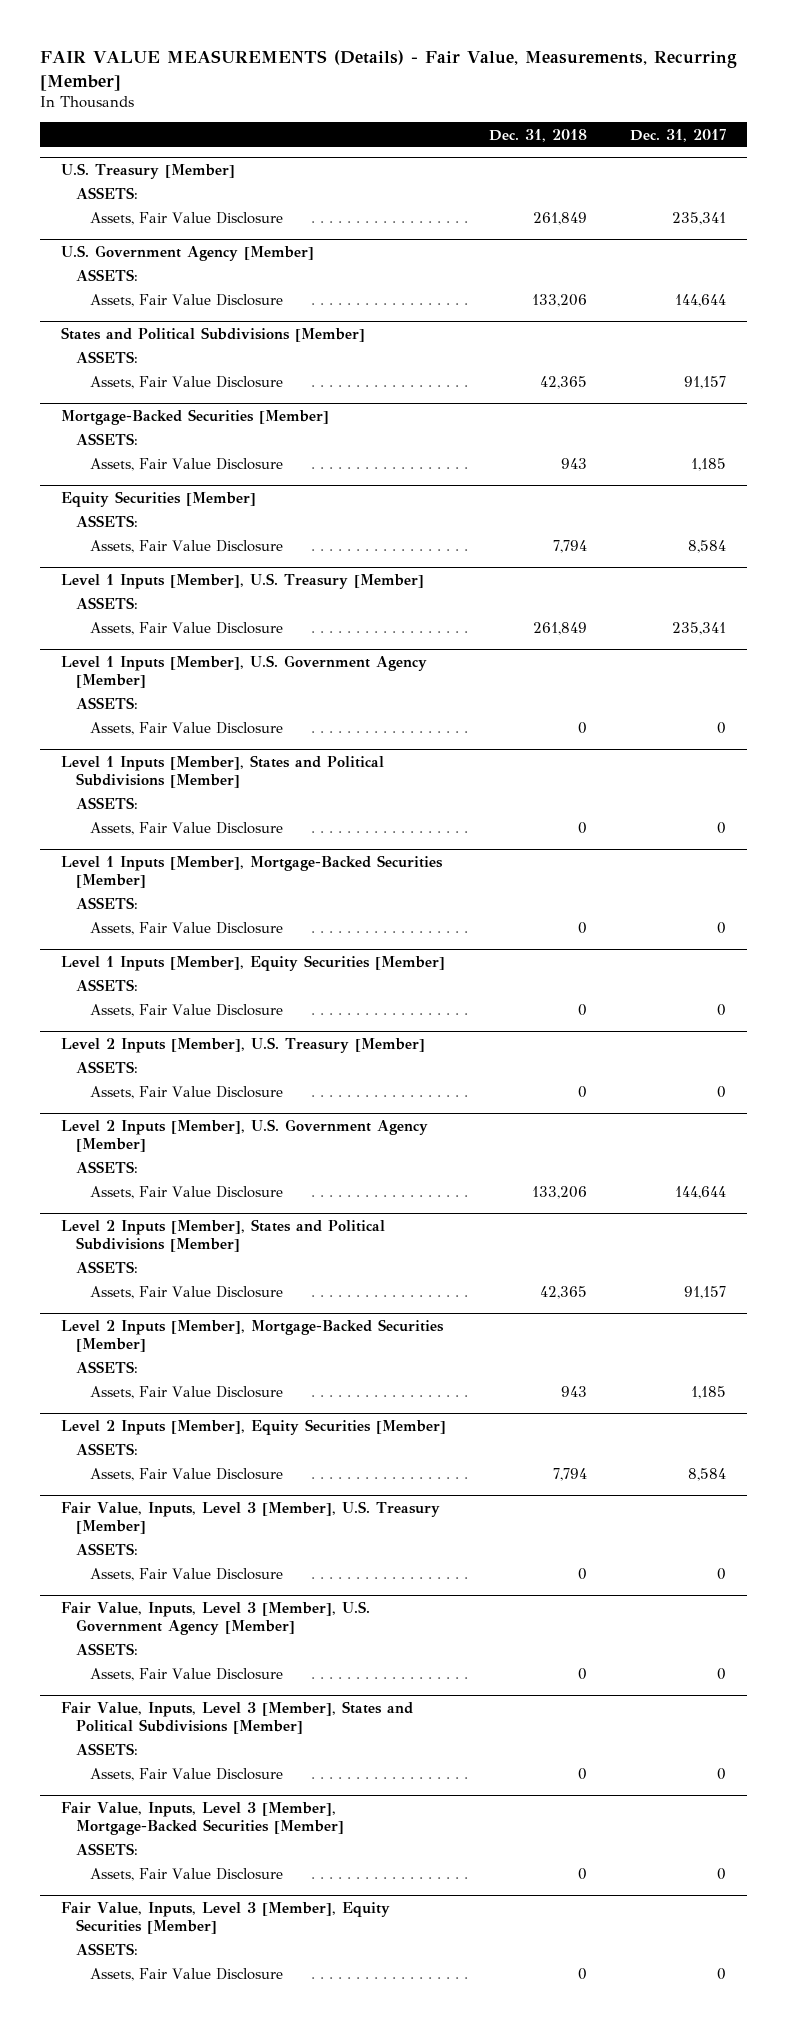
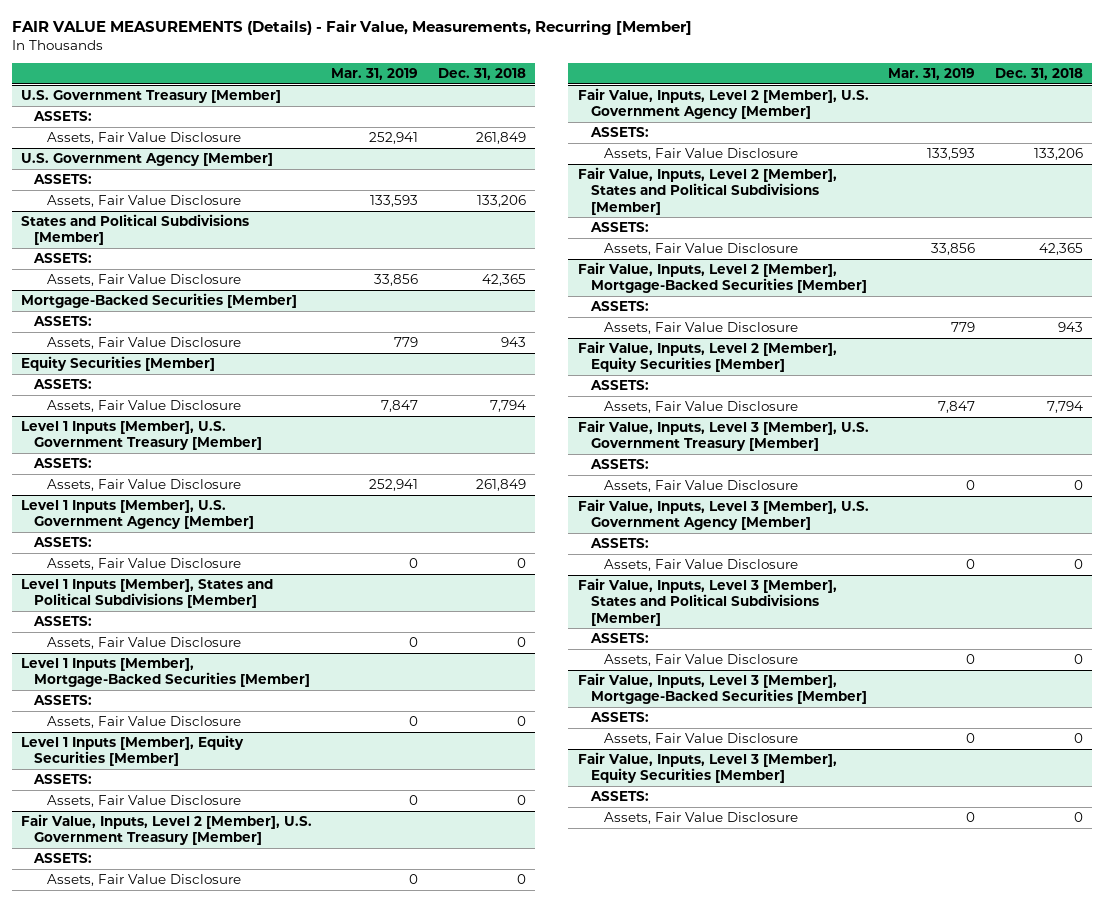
- | Dec. 31, 2018 | Dec. 31, 2017
+ | Mar. 31, 2019 | Dec. 31, 2018
- U.S. Treasury [Member]
+ U.S. Government Treasury [Member]
- Level 1 Inputs [Member], U.S. Treasury [Member]
+ Level 1 Inputs [Member], U.S. Government Treasury [Member]
- Level 2 Inputs [Member], U.S. Treasury [Member]
+ Fair Value, Inputs, Level 2 [Member], U.S. Government Treasury [Member]
- Level 2 Inputs [Member], U.S. Government Agency [Member]
+ Fair Value, Inputs, Level 2 [Member], U.S. Government Agency [Member]
- Level 2 Inputs [Member], States and Political Subdivisions [Member]
+ Fair Value, Inputs, Level 2 [Member], States and Political Subdivisions [Member]
- Level 2 Inputs [Member], Mortgage-Backed Securities [Member]
+ Fair Value, Inputs, Level 2 [Member], Mortgage-Backed Securities [Member]
- Level 2 Inputs [Member], Equity Securities [Member]
+ Fair Value, Inputs, Level 2 [Member], Equity Securities [Member]
- Fair Value, Inputs, Level 3 [Member], U.S. Treasury [Member]
+ Fair Value, Inputs, Level 3 [Member], U.S. Government Treasury [Member]

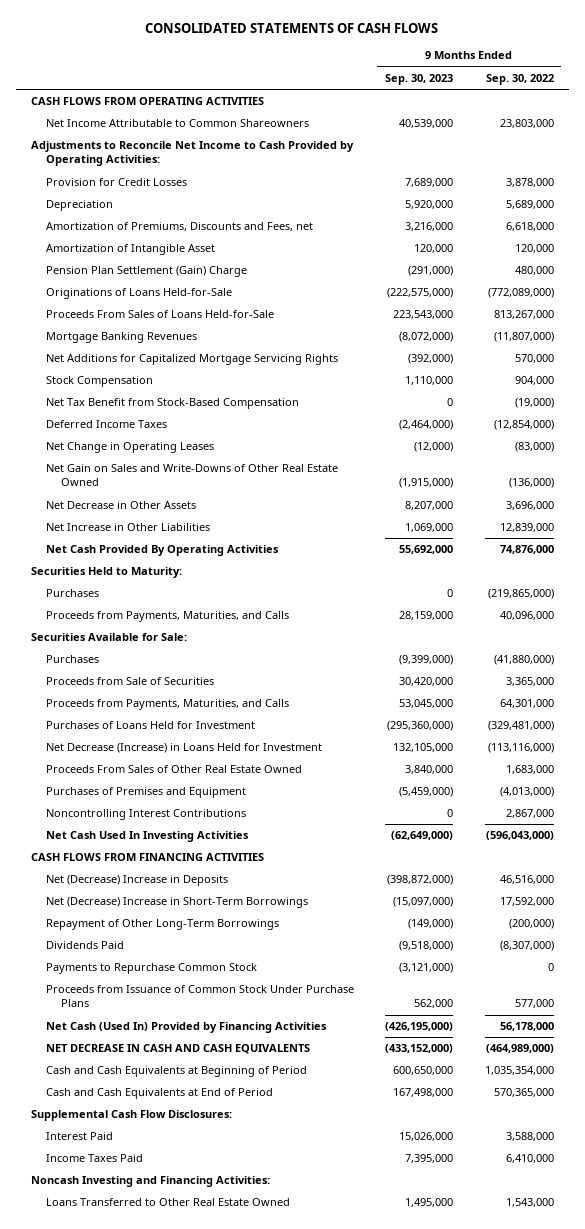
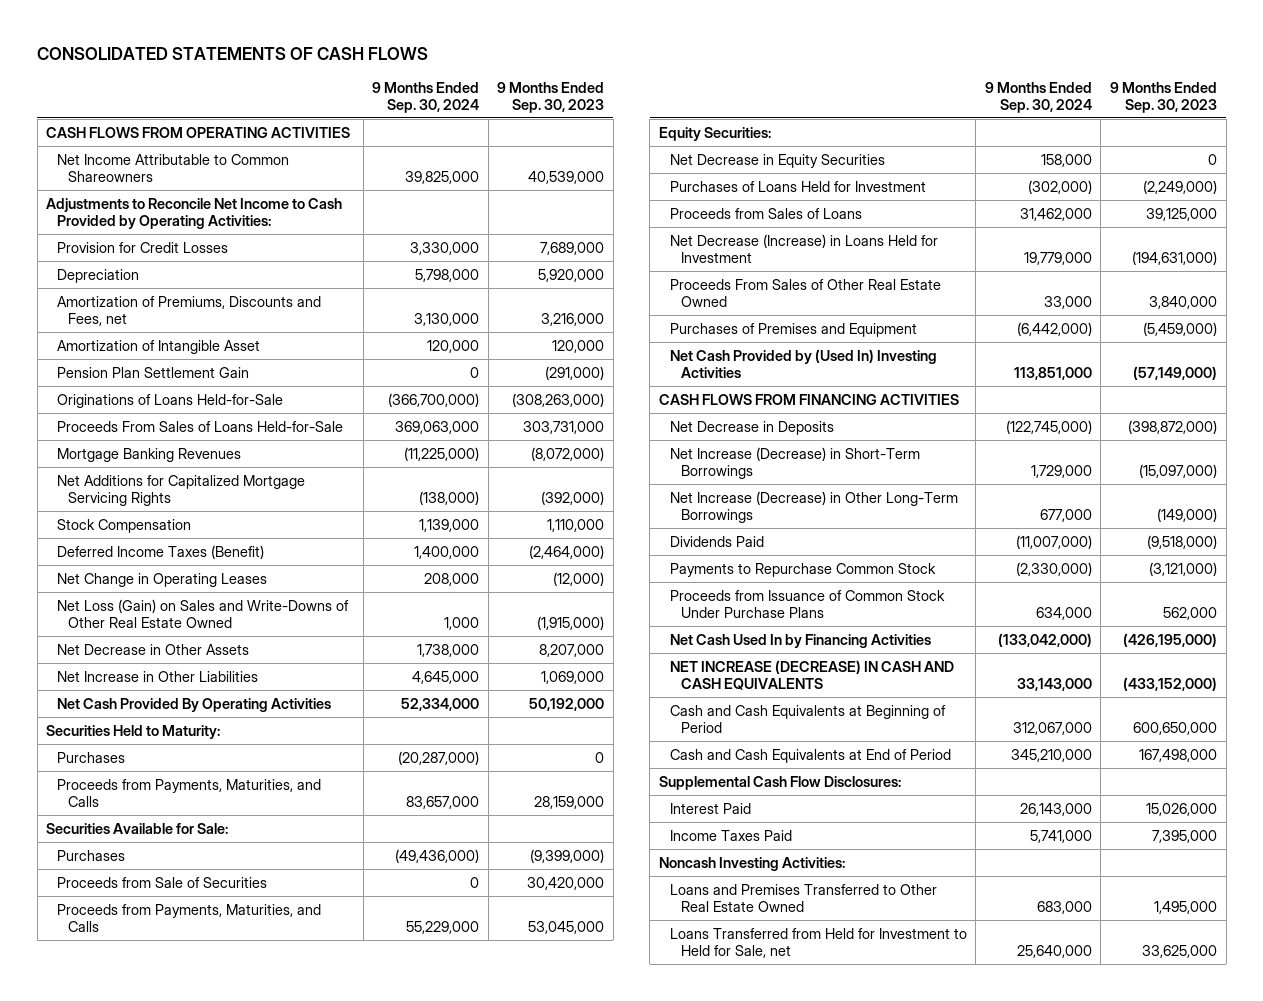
- | 9 Months Ended Sep. 30, 2023 | 9 Months Ended Sep. 30, 2022
+ | 9 Months Ended Sep. 30, 2024 | 9 Months Ended Sep. 30, 2023
- Pension Plan Settlement (Gain) Charge | (291,000) | 480,000
- Originations of Loans Held-for-Sale | (222,575,000) | (772,089,000)
- Proceeds From Sales of Loans Held-for-Sale | 223,543,000 | 813,267,000
+ Pension Plan Settlement Gain | 0 | (291,000)
+ Originations of Loans Held-for-Sale | (366,700,000) | (308,263,000)
+ Proceeds From Sales of Loans Held-for-Sale | 369,063,000 | 303,731,000
- Net Tax Benefit from Stock-Based Compensation | 0 | (19,000)
- Deferred Income Taxes | (2,464,000) | (12,854,000)
+ Deferred Income Taxes (Benefit) | 1,400,000 | (2,464,000)
- Net Gain on Sales and Write-Downs of Other Real Estate Owned | (1,915,000) | (136,000)
+ Net Loss (Gain) on Sales and Write-Downs of Other Real Estate Owned | 1,000 | (1,915,000)
- Net Cash Provided By Operating Activities | 55,692,000 | 74,876,000
+ Net Cash Provided By Operating Activities | 52,334,000 | 50,192,000
- Purchases of Loans Held for Investment | (295,360,000) | (329,481,000)
- Net Decrease (Increase) in Loans Held for Investment | 132,105,000 | (113,116,000)
+ Equity Securities:
+ Net Decrease in Equity Securities | 158,000 | 0
+ Purchases of Loans Held for Investment | (302,000) | (2,249,000)
+ Proceeds from Sales of Loans | 31,462,000 | 39,125,000
+ Net Decrease (Increase) in Loans Held for Investment | 19,779,000 | (194,631,000)
- Noncontrolling Interest Contributions | 0 | 2,867,000
- Net Cash Used In Investing Activities | (62,649,000) | (596,043,000)
+ Net Cash Provided by (Used In) Investing Activities | 113,851,000 | (57,149,000)
- Net (Decrease) Increase in Deposits | (398,872,000) | 46,516,000
- Net (Decrease) Increase in Short-Term Borrowings | (15,097,000) | 17,592,000
- Repayment of Other Long-Term Borrowings | (149,000) | (200,000)
+ Net Decrease in Deposits | (122,745,000) | (398,872,000)
+ Net Increase (Decrease) in Short-Term Borrowings | 1,729,000 | (15,097,000)
+ Net Increase (Decrease) in Other Long-Term Borrowings | 677,000 | (149,000)
- Net Cash (Used In) Provided by Financing Activities | (426,195,000) | 56,178,000
- NET DECREASE IN CASH AND CASH EQUIVALENTS | (433,152,000) | (464,989,000)
+ Net Cash Used In by Financing Activities | (133,042,000) | (426,195,000)
+ NET INCREASE (DECREASE) IN CASH AND CASH EQUIVALENTS | 33,143,000 | (433,152,000)
- Noncash Investing and Financing Activities:
- Loans Transferred to Other Real Estate Owned | 1,495,000 | 1,543,000
+ Noncash Investing Activities:
+ Loans and Premises Transferred to Other Real Estate Owned | 683,000 | 1,495,000
+ Loans Transferred from Held for Investment to Held for Sale, net | 25,640,000 | 33,625,000

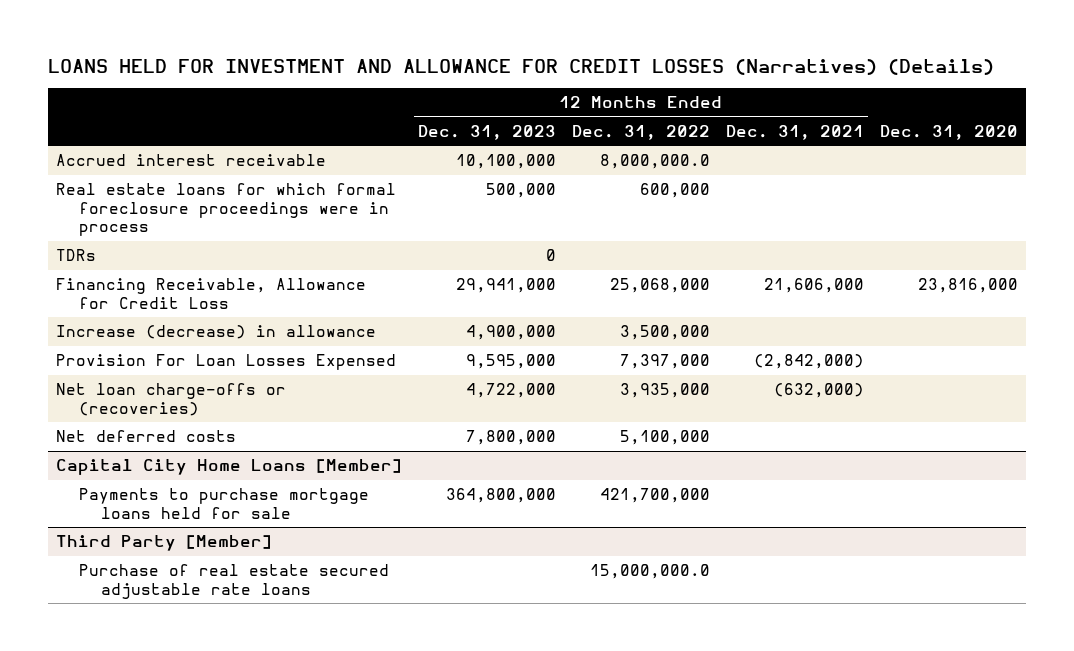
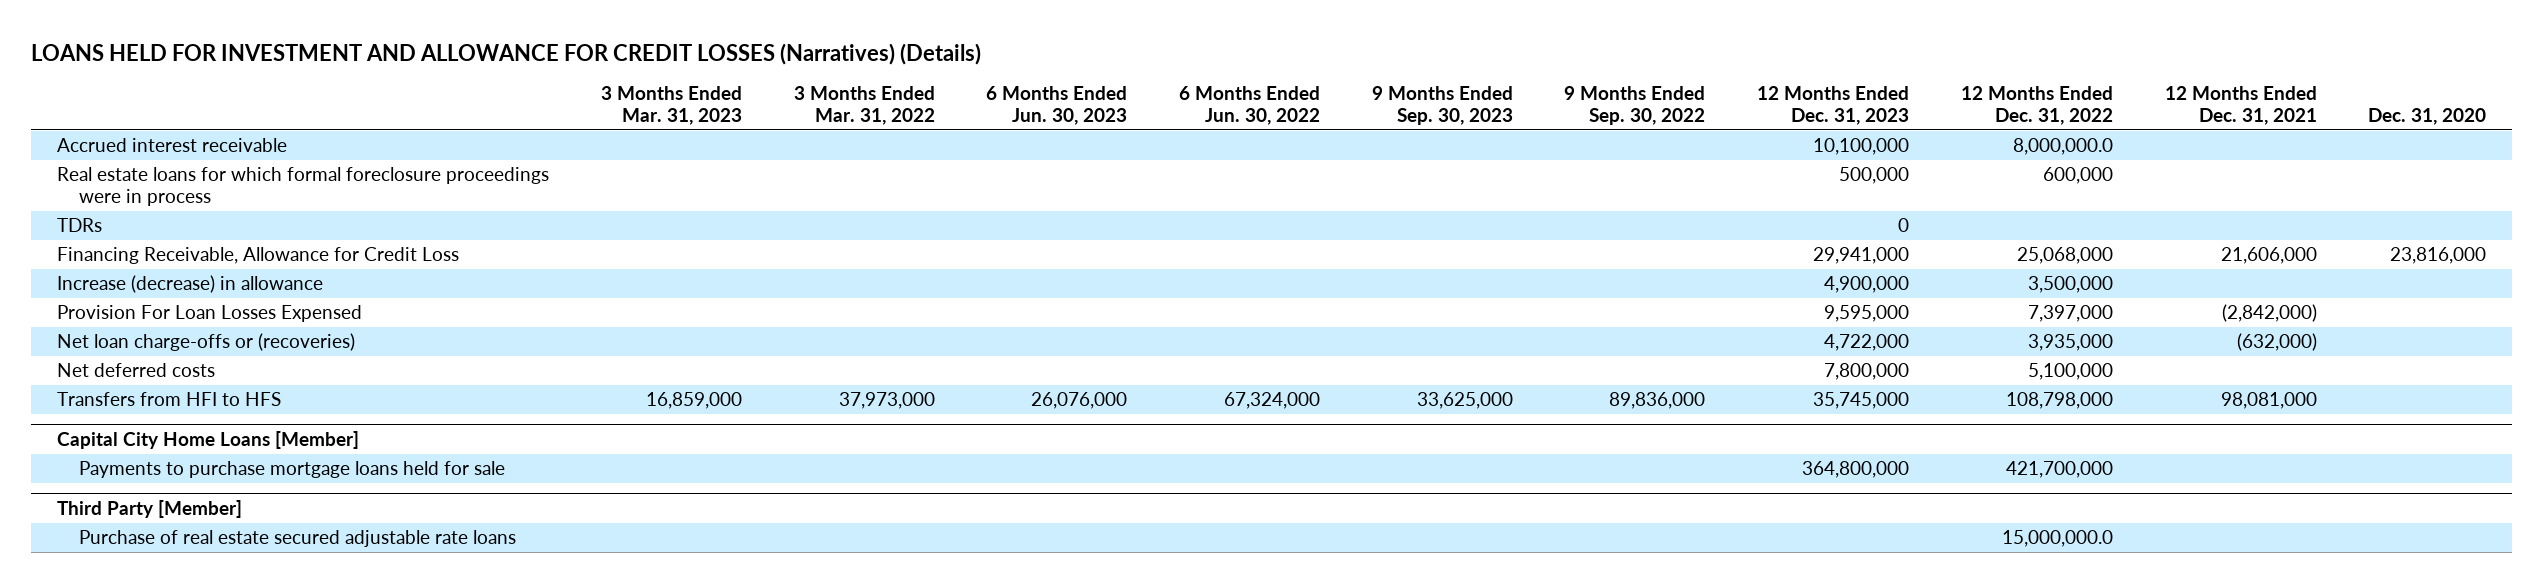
- | 12 Months Ended Dec. 31, 2023 | 12 Months Ended Dec. 31, 2022 | 12 Months Ended Dec. 31, 2021 | Dec. 31, 2020
+ | 3 Months Ended Mar. 31, 2023 | 3 Months Ended Mar. 31, 2022 | 6 Months Ended Jun. 30, 2023 | 6 Months Ended Jun. 30, 2022 | 9 Months Ended Sep. 30, 2023 | 9 Months Ended Sep. 30, 2022 | 12 Months Ended Dec. 31, 2023 | 12 Months Ended Dec. 31, 2022 | 12 Months Ended Dec. 31, 2021 | Dec. 31, 2020
+ Transfers from HFI to HFS | 16,859,000 | 37,973,000 | 26,076,000 | 67,324,000 | 33,625,000 | 89,836,000 | 35,745,000 | 108,798,000 | 98,081,000 |

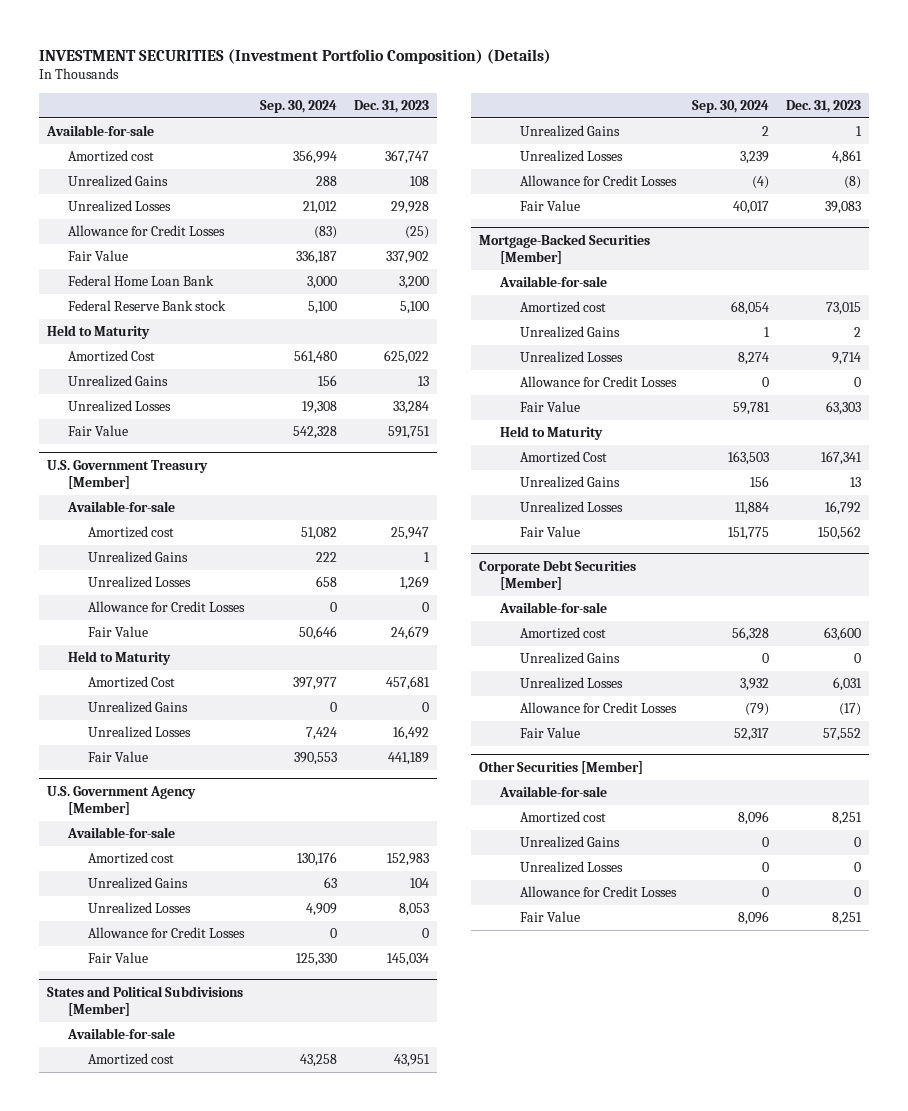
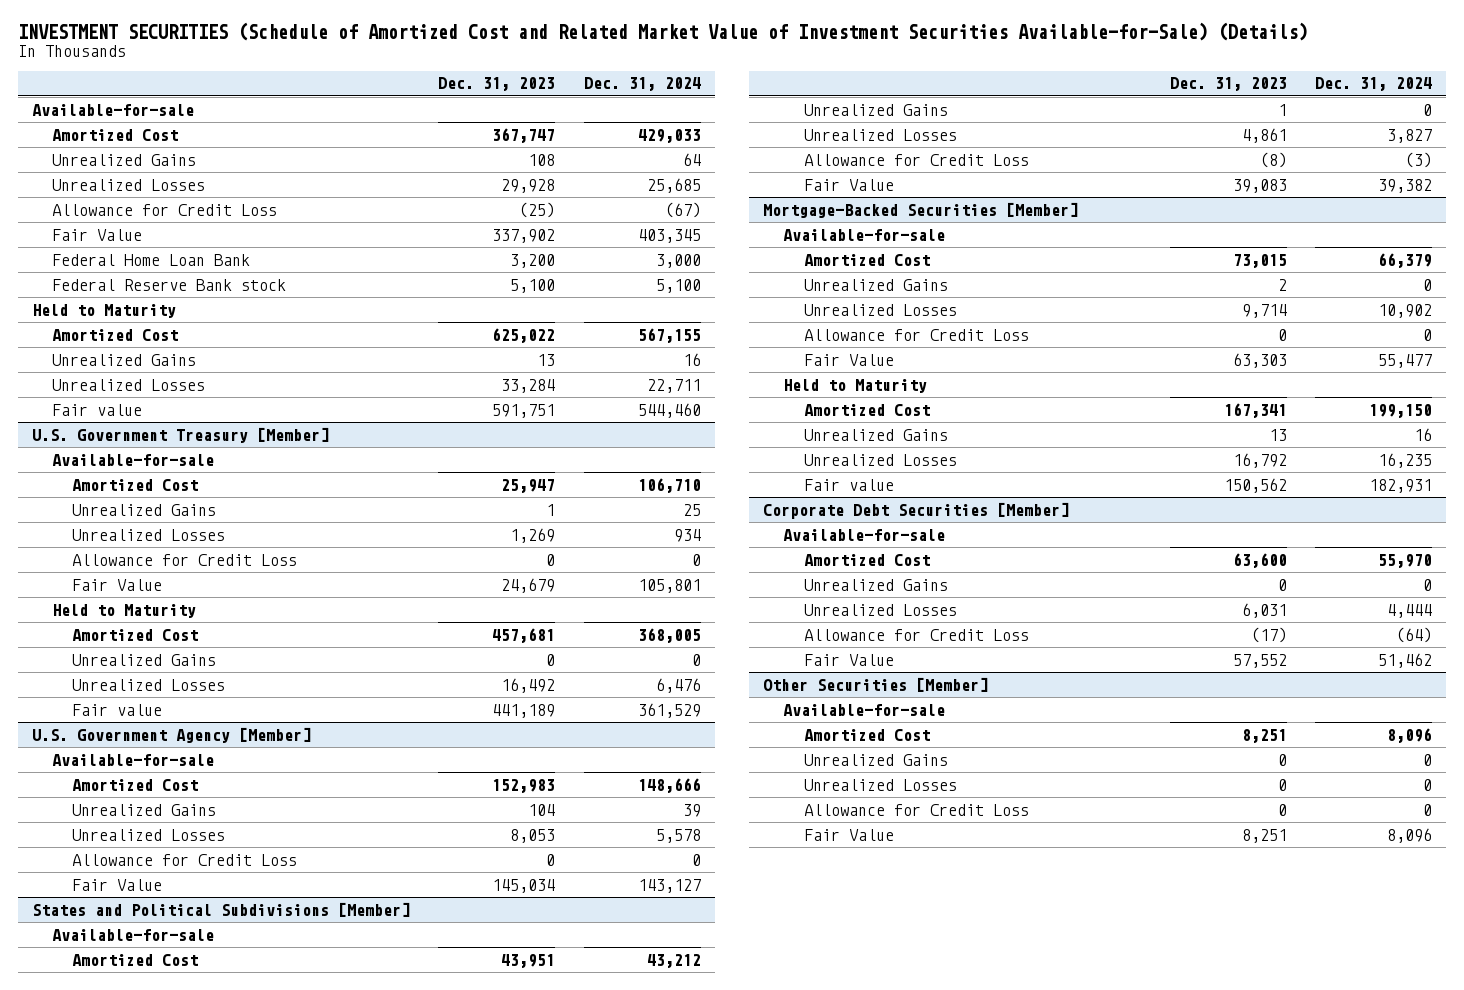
- INVESTMENT SECURITIES (Investment Portfolio Composition) (Details)
+ INVESTMENT SECURITIES (Schedule of Amortized Cost and Related Market Value of Investment Securities Available-for-Sale) (Details)
- | Sep. 30, 2024 | Dec. 31, 2023
+ | Dec. 31, 2023 | Dec. 31, 2024
- Amortized cost | 356,994 | 367,747
+ Amortized Cost | 367,747 | 429,033
- Allowance for Credit Losses | (83) | (25)
+ Allowance for Credit Loss | (25) | (67)
- Fair Value | 542,328 | 591,751
+ Fair value | 591,751 | 544,460
@ U.S. Government Treasury [Member]
- Amortized cost | 51,082 | 25,947
+ Amortized Cost | 25,947 | 106,710
- Allowance for Credit Losses | 0 | 0
+ Allowance for Credit Loss | 0 | 0
- Fair Value | 390,553 | 441,189
+ Fair value | 441,189 | 361,529
@ U.S. Government Agency [Member]
- Amortized cost | 130,176 | 152,983
+ Amortized Cost | 152,983 | 148,666
- Allowance for Credit Losses | 0 | 0
+ Allowance for Credit Loss | 0 | 0
@ States and Political Subdivisions [Member]
- Amortized cost | 43,258 | 43,951
+ Amortized Cost | 43,951 | 43,212
- Allowance for Credit Losses | (4) | (8)
+ Allowance for Credit Loss | (8) | (3)
@ Mortgage-Backed Securities [Member]
- Amortized cost | 68,054 | 73,015
+ Amortized Cost | 73,015 | 66,379
- Allowance for Credit Losses | 0 | 0
+ Allowance for Credit Loss | 0 | 0
- Fair Value | 151,775 | 150,562
+ Fair value | 150,562 | 182,931
@ Corporate Debt Securities [Member]
- Amortized cost | 56,328 | 63,600
+ Amortized Cost | 63,600 | 55,970
- Allowance for Credit Losses | (79) | (17)
+ Allowance for Credit Loss | (17) | (64)
@ Other Securities [Member]
- Amortized cost | 8,096 | 8,251
+ Amortized Cost | 8,251 | 8,096
- Allowance for Credit Losses | 0 | 0
+ Allowance for Credit Loss | 0 | 0

